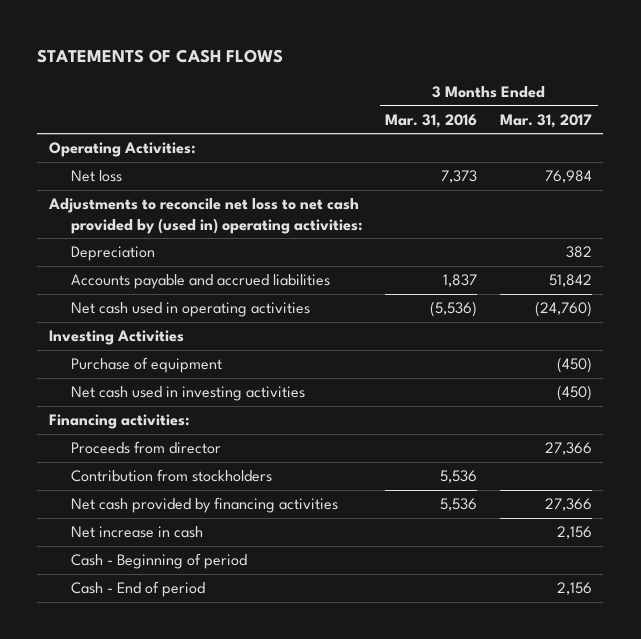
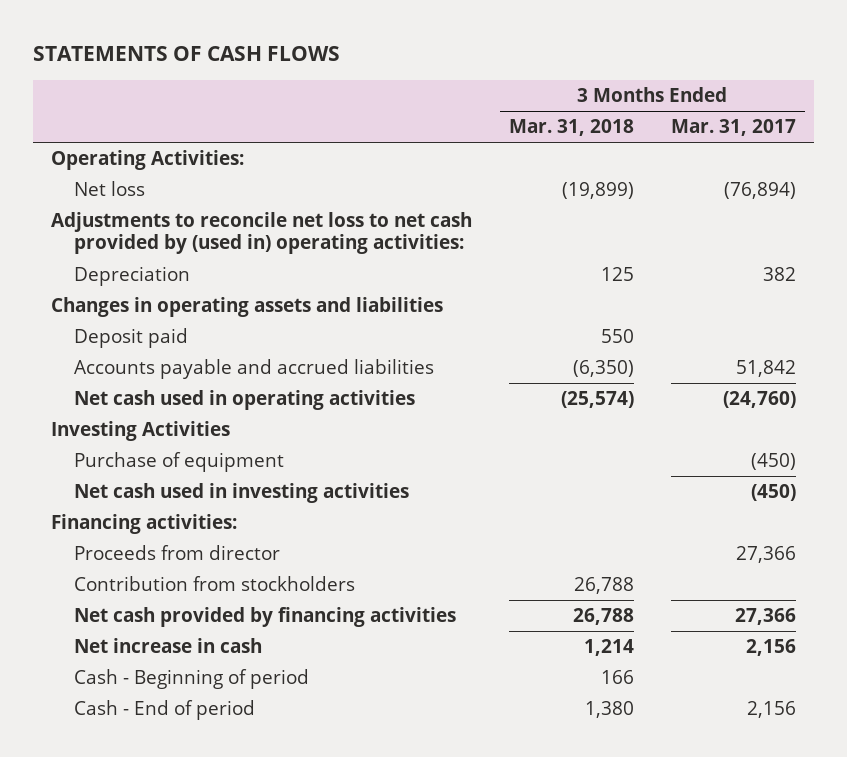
- | 3 Months Ended Mar. 31, 2016 | 3 Months Ended Mar. 31, 2017
+ | 3 Months Ended Mar. 31, 2018 | 3 Months Ended Mar. 31, 2017
- Net loss | 7,373 | 76,984
+ Net loss | (19,899) | (76,894)
+ Changes in operating assets and liabilities
+ Deposit paid | 550 |

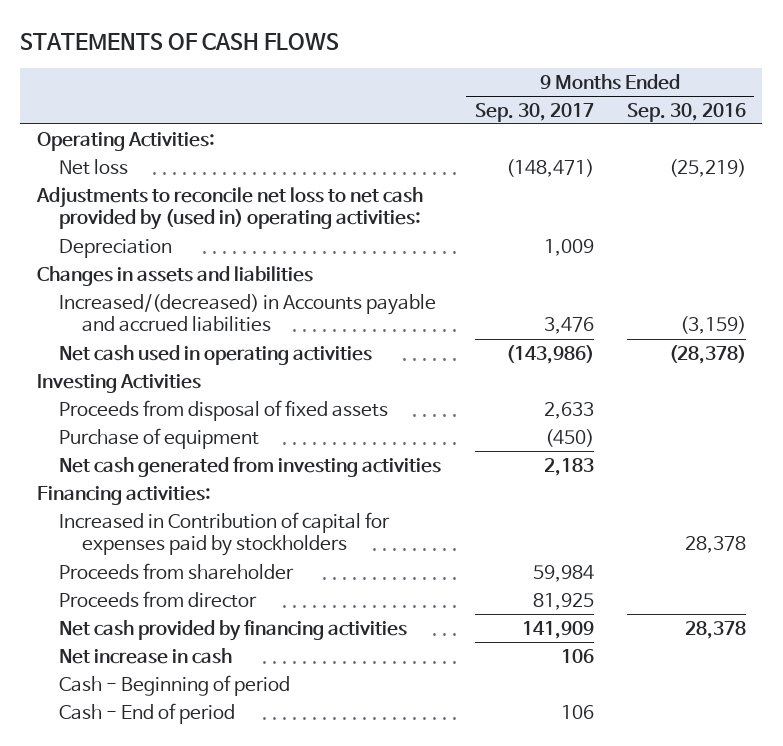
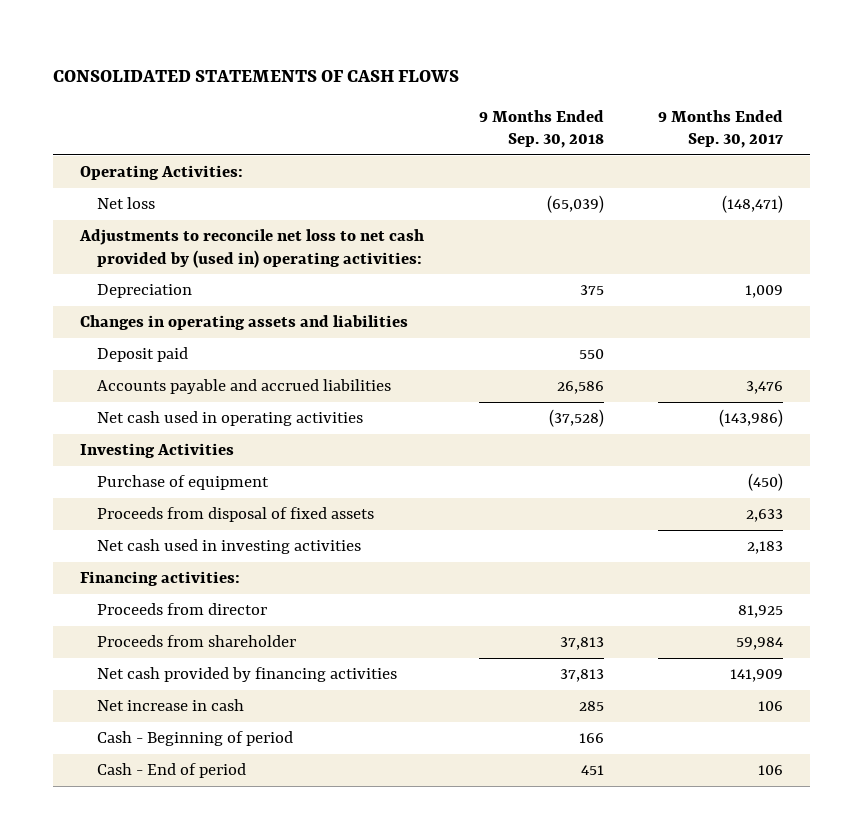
- STATEMENTS OF CASH FLOWS
+ CONSOLIDATED STATEMENTS OF CASH FLOWS
- | 9 Months Ended Sep. 30, 2017 | 9 Months Ended Sep. 30, 2016
+ | 9 Months Ended Sep. 30, 2018 | 9 Months Ended Sep. 30, 2017
- Changes in assets and liabilities
- Increased/(decreased) in Accounts payable and accrued liabilities | 3,476 | (3,159)
+ Changes in operating assets and liabilities
+ Deposit paid | 550 |
+ Accounts payable and accrued liabilities | 26,586 | 3,476
- Net cash generated from investing activities | 2,183 |
moved down: Proceeds from disposal of fixed assets | | 2,633
+ Net cash used in investing activities | | 2,183
- Increased in Contribution of capital for expenses paid by stockholders | | 28,378
moved down: Proceeds from shareholder | 37,813 | 59,984

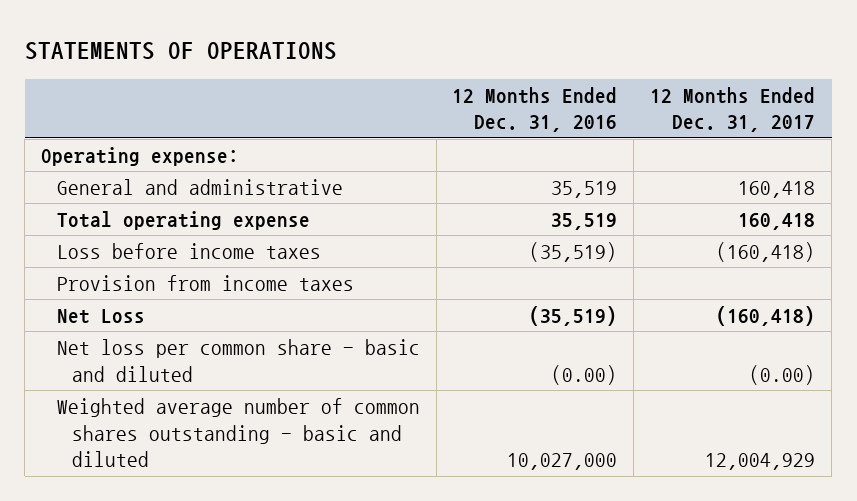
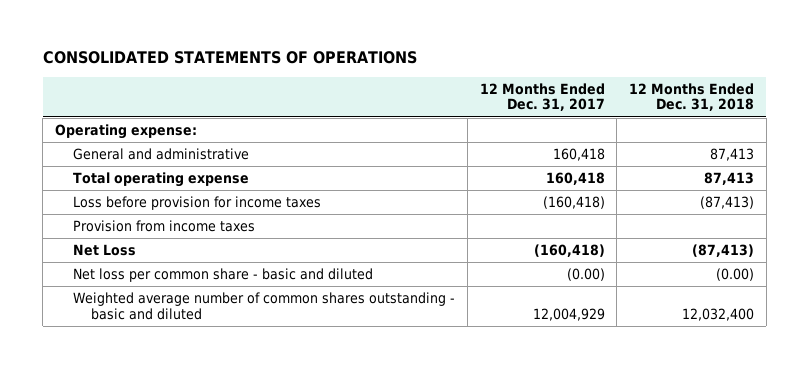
- STATEMENTS OF OPERATIONS
+ CONSOLIDATED STATEMENTS OF OPERATIONS
- | 12 Months Ended Dec. 31, 2016 | 12 Months Ended Dec. 31, 2017
+ | 12 Months Ended Dec. 31, 2017 | 12 Months Ended Dec. 31, 2018
- Loss before income taxes | (35,519) | (160,418)
+ Loss before provision for income taxes | (160,418) | (87,413)

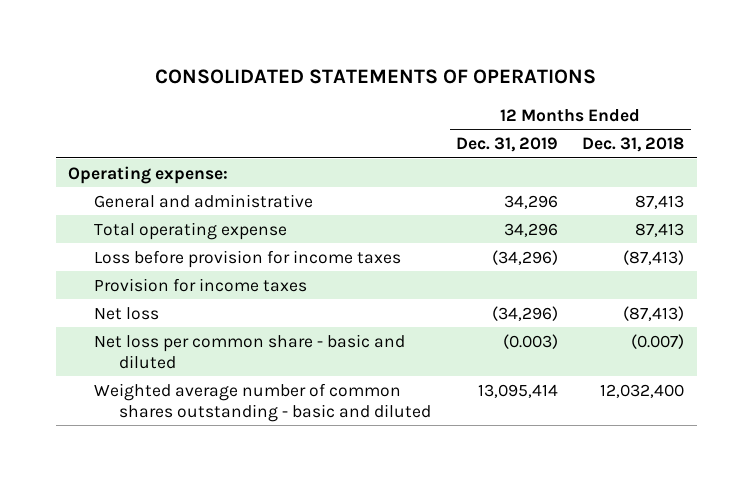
- | 12 Months Ended Dec. 31, 2017 | 12 Months Ended Dec. 31, 2018
+ | 12 Months Ended Dec. 31, 2019 | 12 Months Ended Dec. 31, 2018
- Provision from income taxes
- Net Loss | (160,418) | (87,413)
- Net loss per common share - basic and diluted | (0.00) | (0.00)
+ Provision for income taxes
+ Net loss | (34,296) | (87,413)
+ Net loss per common share - basic and diluted | (0.003) | (0.007)

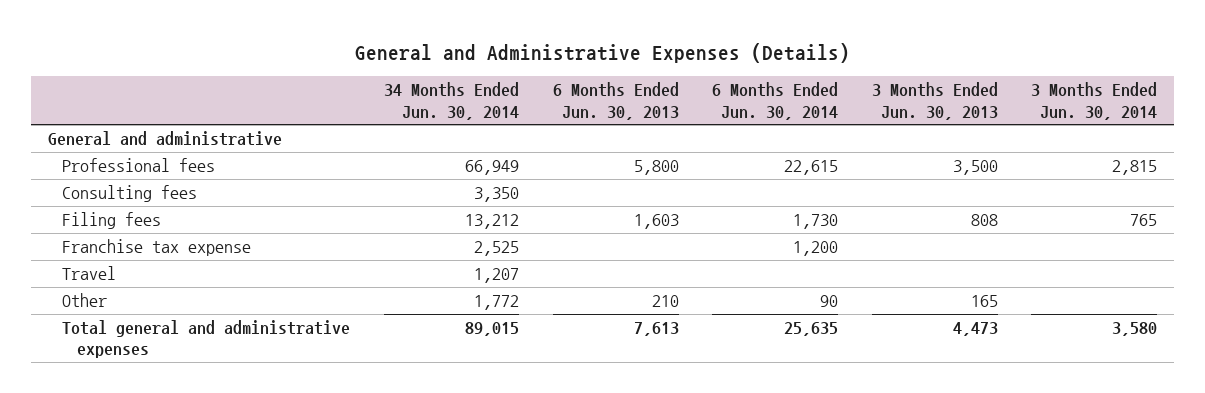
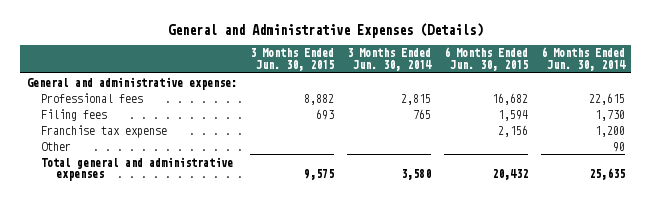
- | 34 Months Ended Jun. 30, 2014 | 6 Months Ended Jun. 30, 2013 | 6 Months Ended Jun. 30, 2014 | 3 Months Ended Jun. 30, 2013 | 3 Months Ended Jun. 30, 2014
+ | 3 Months Ended Jun. 30, 2015 | 3 Months Ended Jun. 30, 2014 | 6 Months Ended Jun. 30, 2015 | 6 Months Ended Jun. 30, 2014
- General and administrative
+ General and administrative expense:
- Consulting fees | 3,350 | | | |
- Travel | 1,207 | | | |

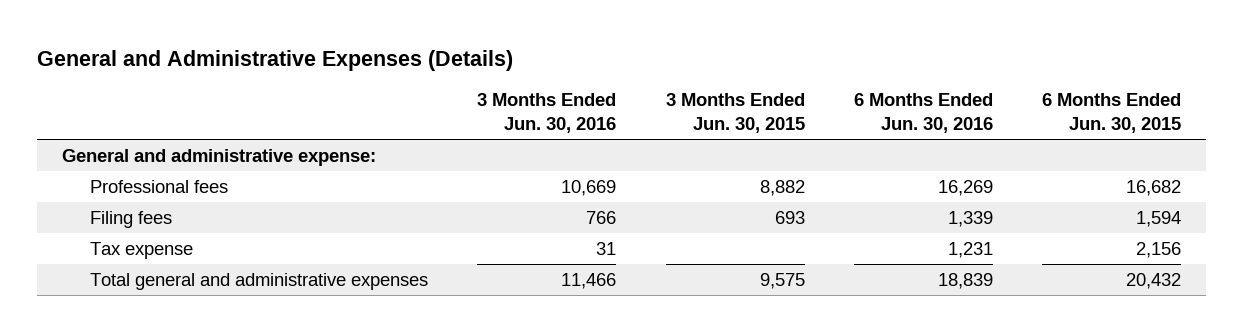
- | 3 Months Ended Jun. 30, 2015 | 3 Months Ended Jun. 30, 2014 | 6 Months Ended Jun. 30, 2015 | 6 Months Ended Jun. 30, 2014
+ | 3 Months Ended Jun. 30, 2016 | 3 Months Ended Jun. 30, 2015 | 6 Months Ended Jun. 30, 2016 | 6 Months Ended Jun. 30, 2015
- Franchise tax expense | | | 2,156 | 1,200
- Other | | | | 90
+ Tax expense | 31 | | 1,231 | 2,156

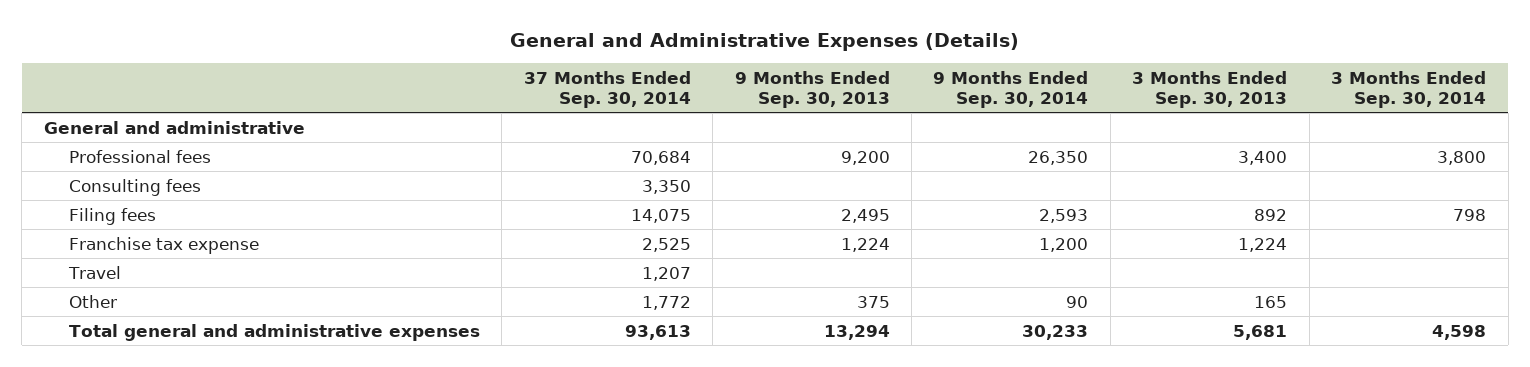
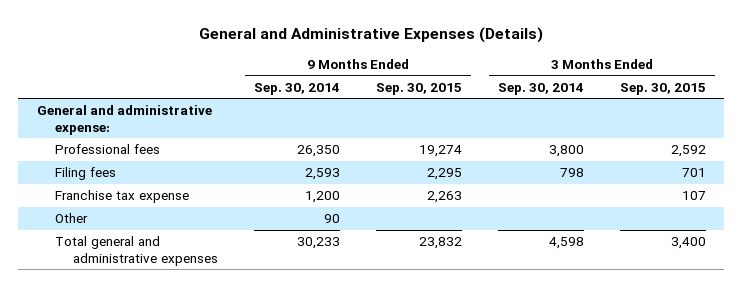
- | 37 Months Ended Sep. 30, 2014 | 9 Months Ended Sep. 30, 2013 | 9 Months Ended Sep. 30, 2014 | 3 Months Ended Sep. 30, 2013 | 3 Months Ended Sep. 30, 2014
+ | 9 Months Ended Sep. 30, 2014 | 9 Months Ended Sep. 30, 2015 | 3 Months Ended Sep. 30, 2014 | 3 Months Ended Sep. 30, 2015
- General and administrative
+ General and administrative expense:
- Consulting fees | 3,350 | | | |
- Travel | 1,207 | | | |

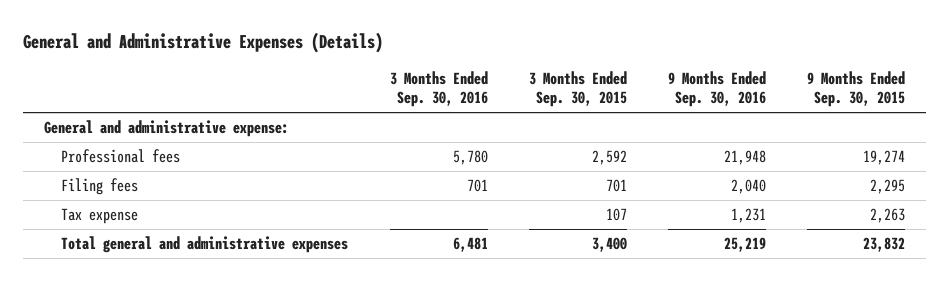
- | 9 Months Ended Sep. 30, 2014 | 9 Months Ended Sep. 30, 2015 | 3 Months Ended Sep. 30, 2014 | 3 Months Ended Sep. 30, 2015
+ | 3 Months Ended Sep. 30, 2016 | 3 Months Ended Sep. 30, 2015 | 9 Months Ended Sep. 30, 2016 | 9 Months Ended Sep. 30, 2015
- Franchise tax expense | 1,200 | 2,263 | | 107
- Other | 90 | | |
+ Tax expense | | 107 | 1,231 | 2,263

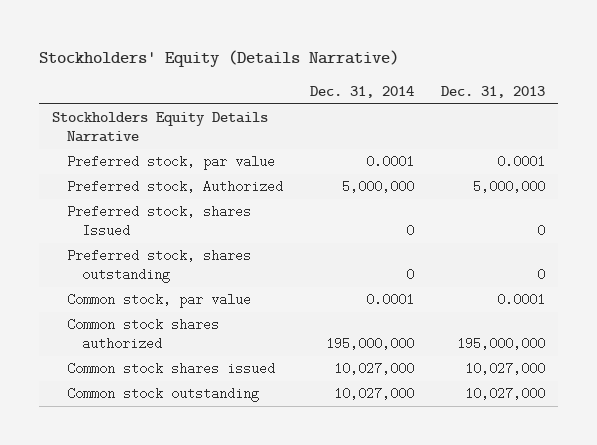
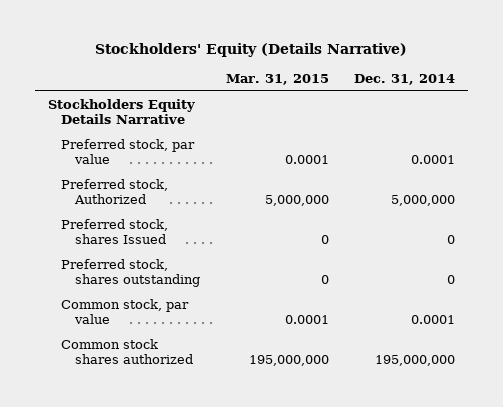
- | Dec. 31, 2014 | Dec. 31, 2013
+ | Mar. 31, 2015 | Dec. 31, 2014
- Common stock shares issued | 10,027,000 | 10,027,000
- Common stock outstanding | 10,027,000 | 10,027,000

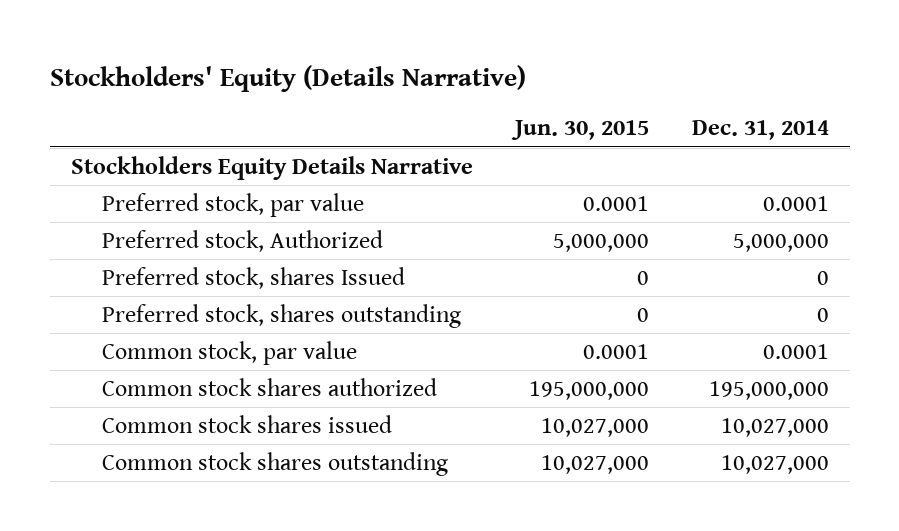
- | Mar. 31, 2015 | Dec. 31, 2014
+ | Jun. 30, 2015 | Dec. 31, 2014
+ Common stock shares issued | 10,027,000 | 10,027,000
+ Common stock shares outstanding | 10,027,000 | 10,027,000

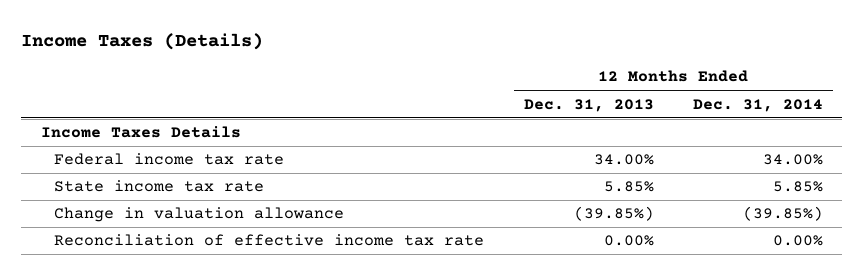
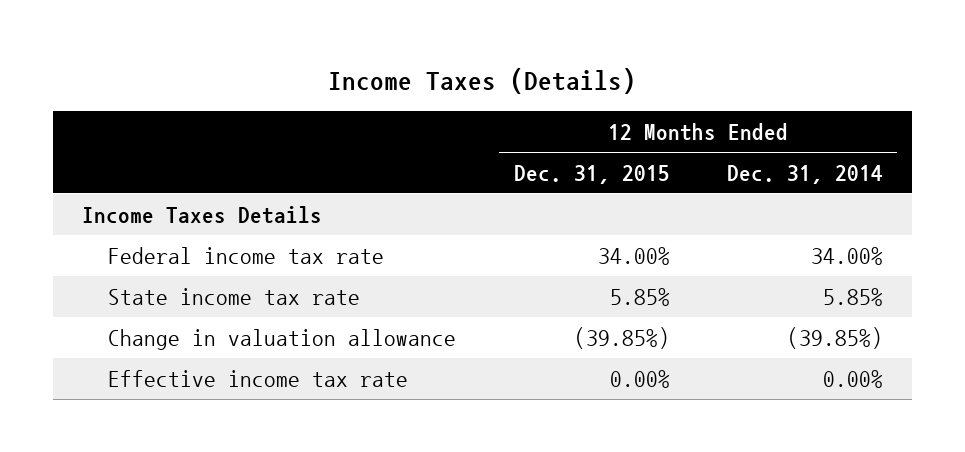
- | 12 Months Ended Dec. 31, 2013 | 12 Months Ended Dec. 31, 2014
+ | 12 Months Ended Dec. 31, 2015 | 12 Months Ended Dec. 31, 2014
- Reconciliation of effective income tax rate | 0.00% | 0.00%
+ Effective income tax rate | 0.00% | 0.00%

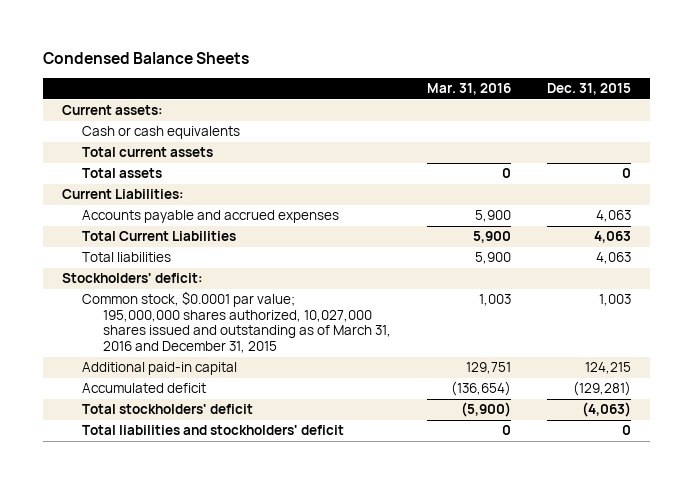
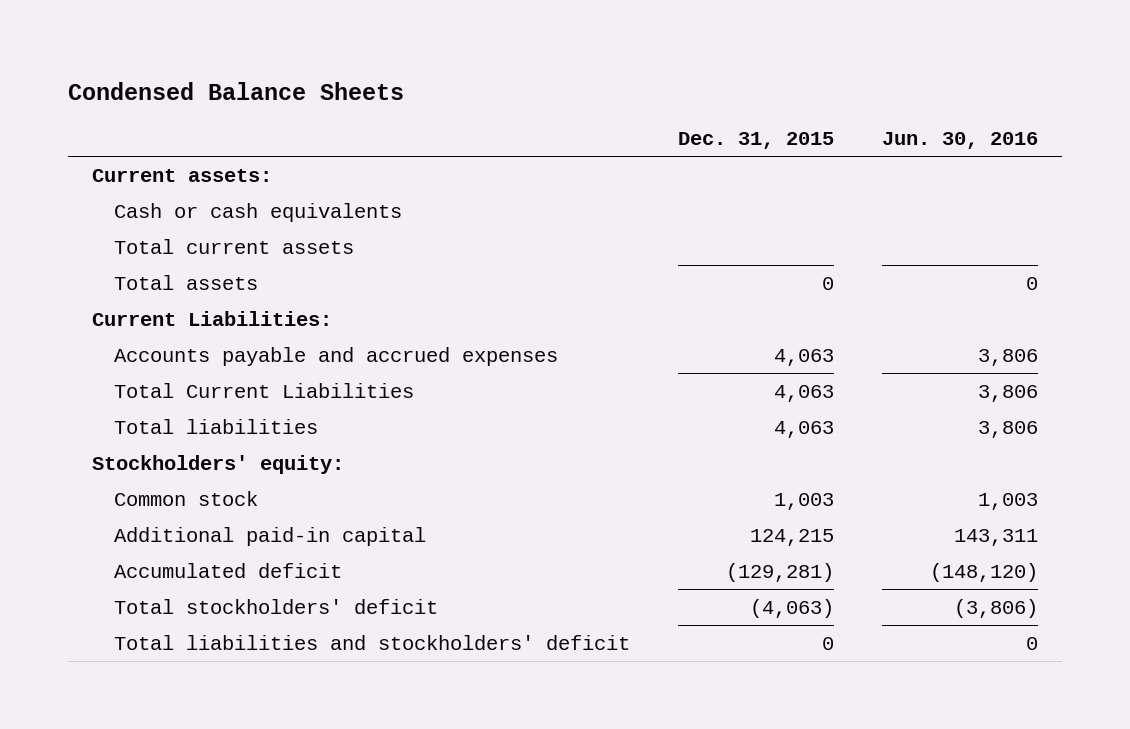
- | Mar. 31, 2016 | Dec. 31, 2015
+ | Dec. 31, 2015 | Jun. 30, 2016
- Stockholders' deficit:
- Common stock, $0.0001 par value; 195,000,000 shares authorized, 10,027,000 shares issued and outstanding as of March 31, 2016 and December 31, 2015 | 1,003 | 1,003
+ Stockholders' equity:
+ Common stock | 1,003 | 1,003

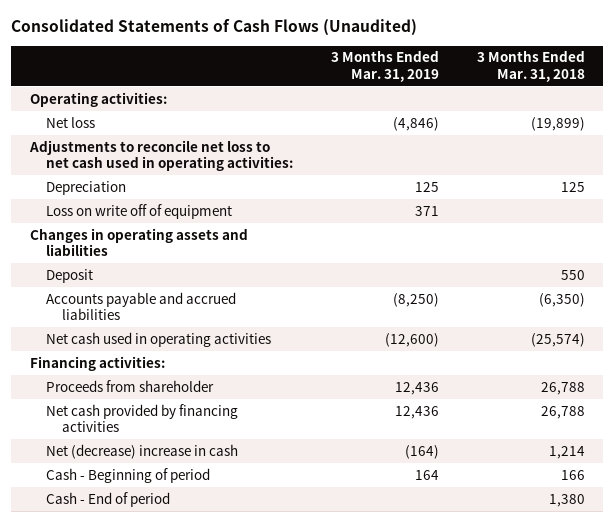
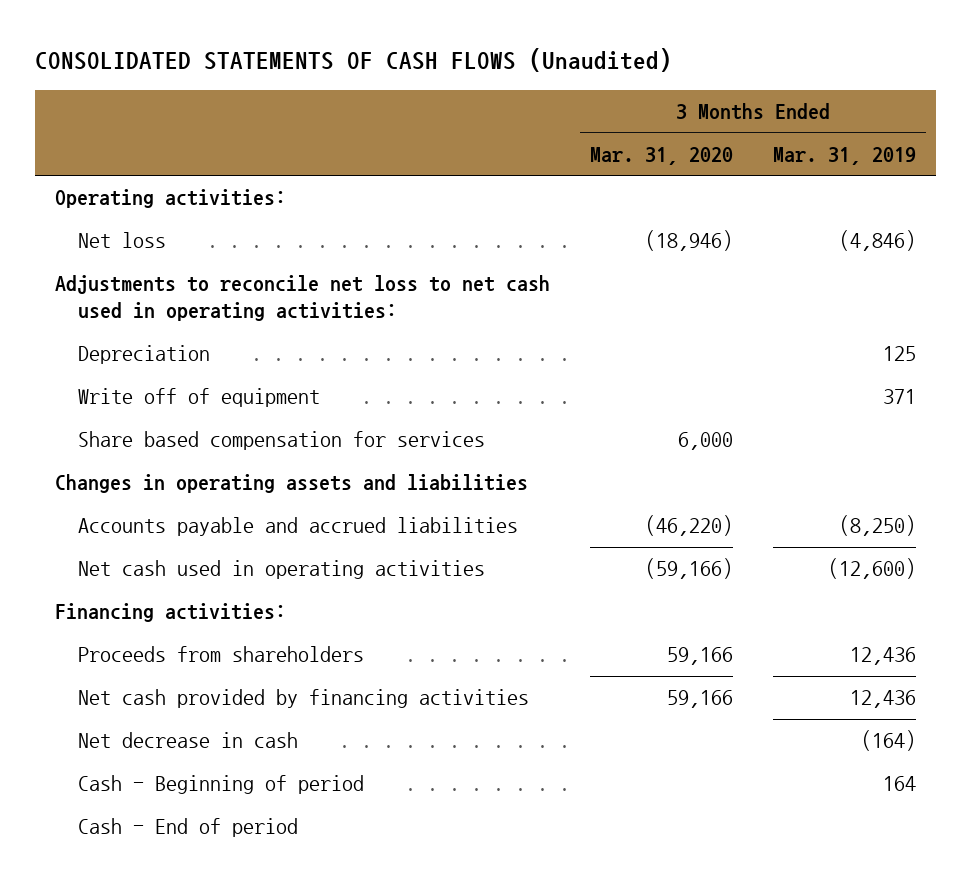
- Consolidated Statements of Cash Flows (Unaudited)
+ CONSOLIDATED STATEMENTS OF CASH FLOWS (Unaudited)
- | 3 Months Ended Mar. 31, 2019 | 3 Months Ended Mar. 31, 2018
+ | 3 Months Ended Mar. 31, 2020 | 3 Months Ended Mar. 31, 2019
- Loss on write off of equipment | 371 |
+ Write off of equipment | | 371
+ Share based compensation for services | 6,000 |
- Deposit | | 550
- Proceeds from shareholder | 12,436 | 26,788
+ Proceeds from shareholders | 59,166 | 12,436
- Net (decrease) increase in cash | (164) | 1,214
+ Net decrease in cash | | (164)

